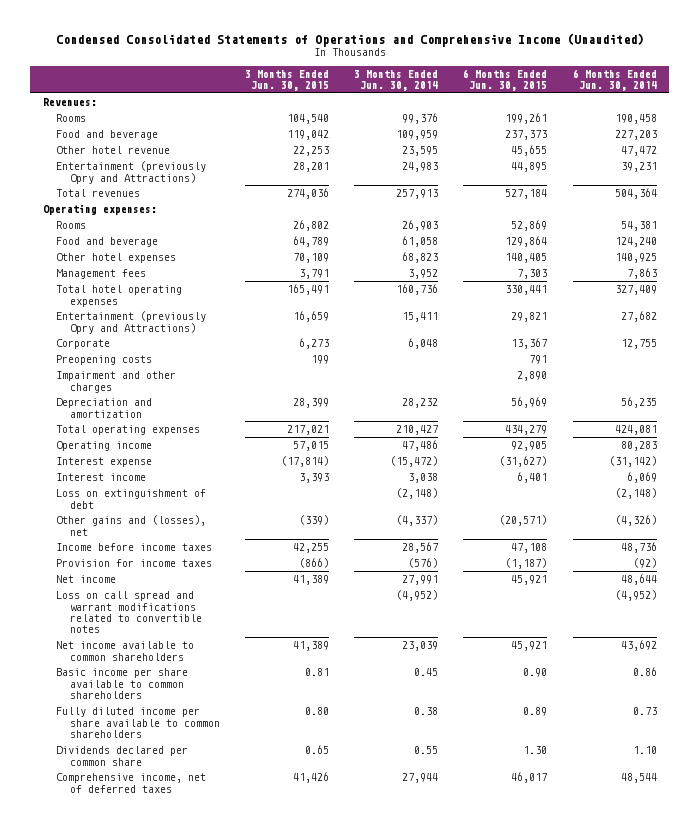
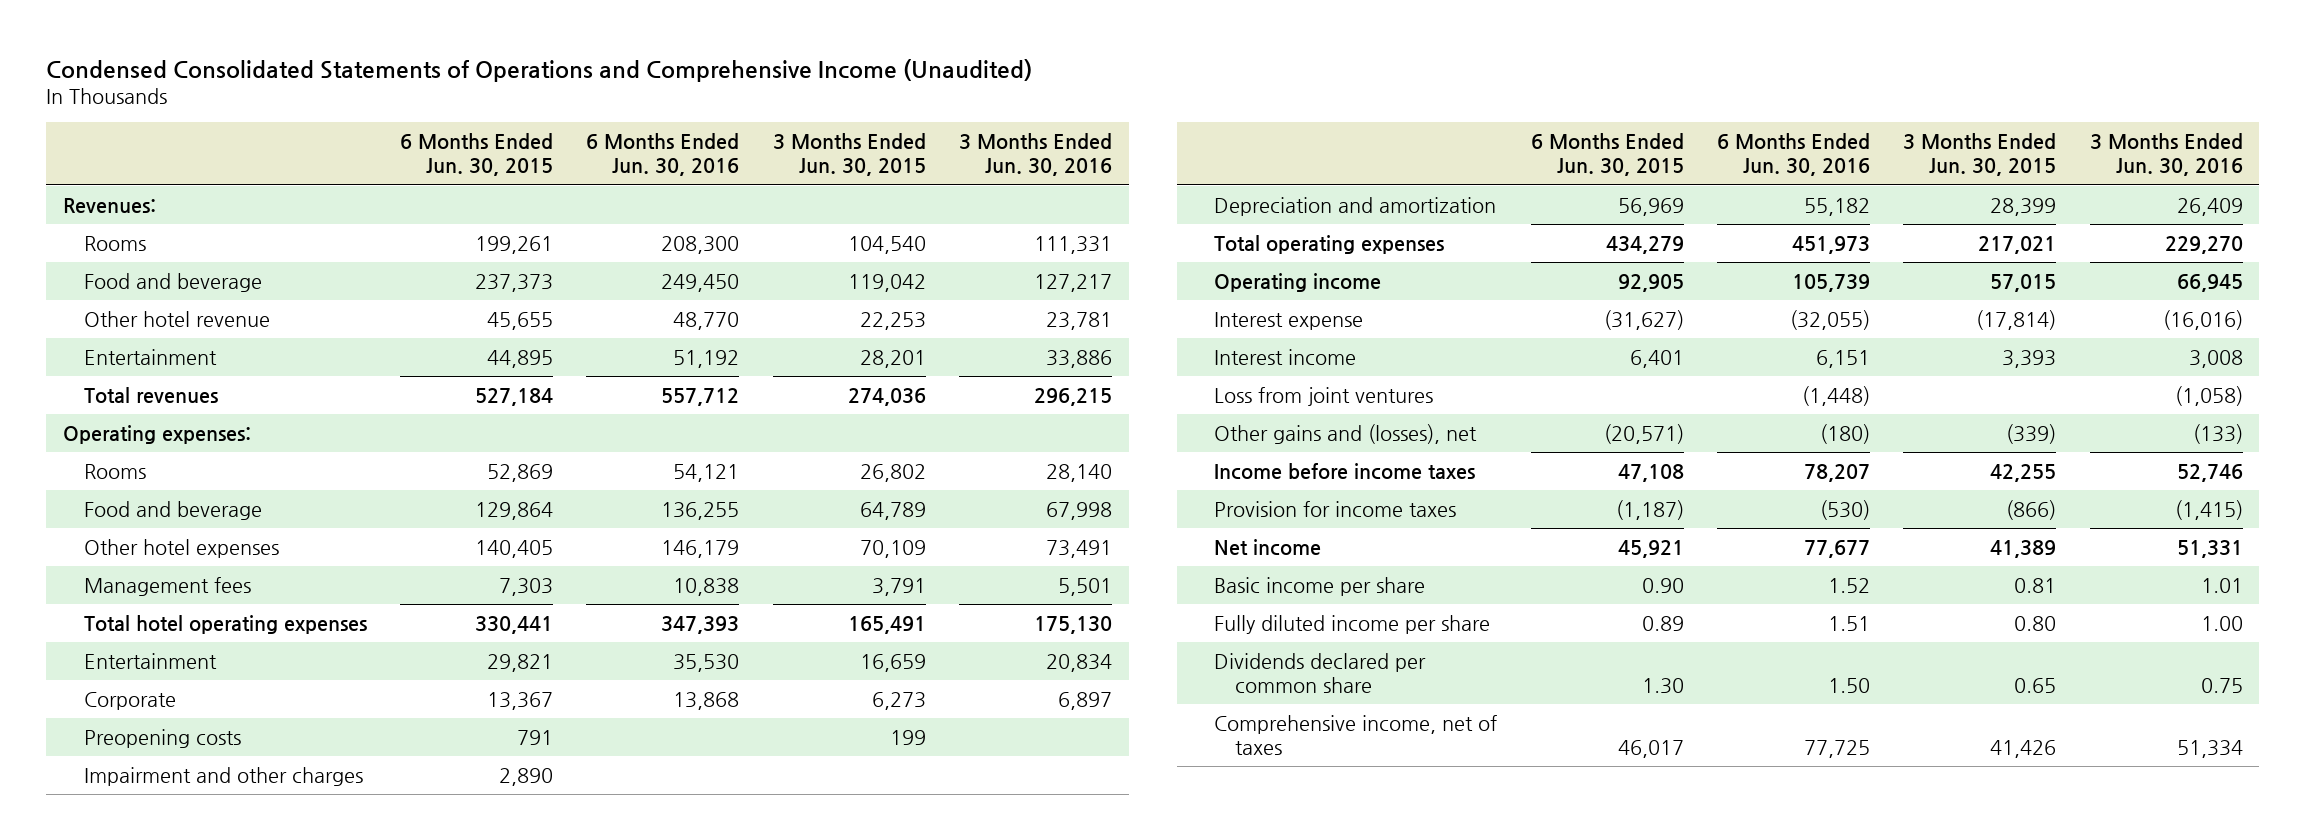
- | 3 Months Ended Jun. 30, 2015 | 3 Months Ended Jun. 30, 2014 | 6 Months Ended Jun. 30, 2015 | 6 Months Ended Jun. 30, 2014
+ | 6 Months Ended Jun. 30, 2015 | 6 Months Ended Jun. 30, 2016 | 3 Months Ended Jun. 30, 2015 | 3 Months Ended Jun. 30, 2016
- Entertainment (previously Opry and Attractions) | 28,201 | 24,983 | 44,895 | 39,231
+ Entertainment | 44,895 | 51,192 | 28,201 | 33,886
- Entertainment (previously Opry and Attractions) | 16,659 | 15,411 | 29,821 | 27,682
+ Entertainment | 29,821 | 35,530 | 16,659 | 20,834
- Loss on extinguishment of debt | | (2,148) | | (2,148)
+ Loss from joint ventures | | (1,448) | | (1,058)
- Loss on call spread and warrant modifications related to convertible notes | | (4,952) | | (4,952)
- Net income available to common shareholders | 41,389 | 23,039 | 45,921 | 43,692
- Basic income per share available to common shareholders | 0.81 | 0.45 | 0.90 | 0.86
- Fully diluted income per share available to common shareholders | 0.80 | 0.38 | 0.89 | 0.73
+ Basic income per share | 0.90 | 1.52 | 0.81 | 1.01
+ Fully diluted income per share | 0.89 | 1.51 | 0.80 | 1.00
- Comprehensive income, net of deferred taxes | 41,426 | 27,944 | 46,017 | 48,544
+ Comprehensive income, net of taxes | 46,017 | 77,725 | 41,426 | 51,334

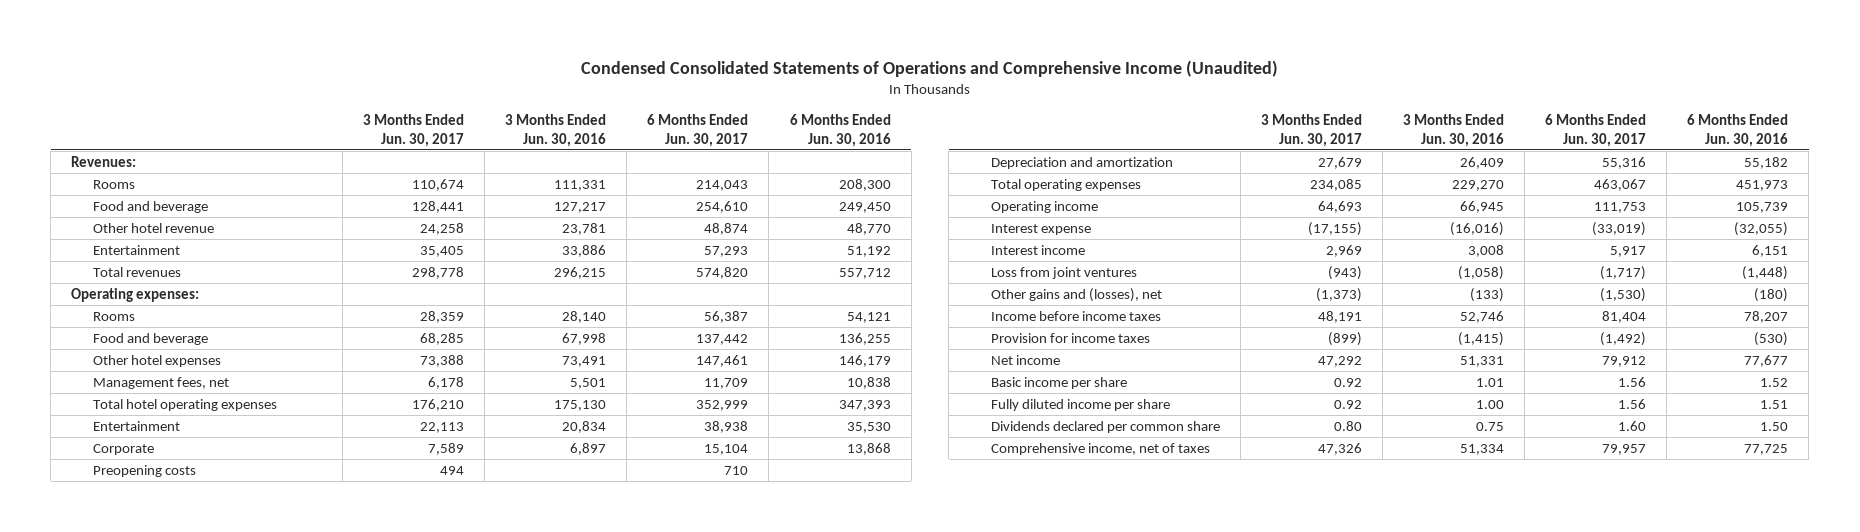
- | 6 Months Ended Jun. 30, 2015 | 6 Months Ended Jun. 30, 2016 | 3 Months Ended Jun. 30, 2015 | 3 Months Ended Jun. 30, 2016
+ | 3 Months Ended Jun. 30, 2017 | 3 Months Ended Jun. 30, 2016 | 6 Months Ended Jun. 30, 2017 | 6 Months Ended Jun. 30, 2016
- Management fees | 7,303 | 10,838 | 3,791 | 5,501
+ Management fees, net | 6,178 | 5,501 | 11,709 | 10,838
- Impairment and other charges | 2,890 | | |

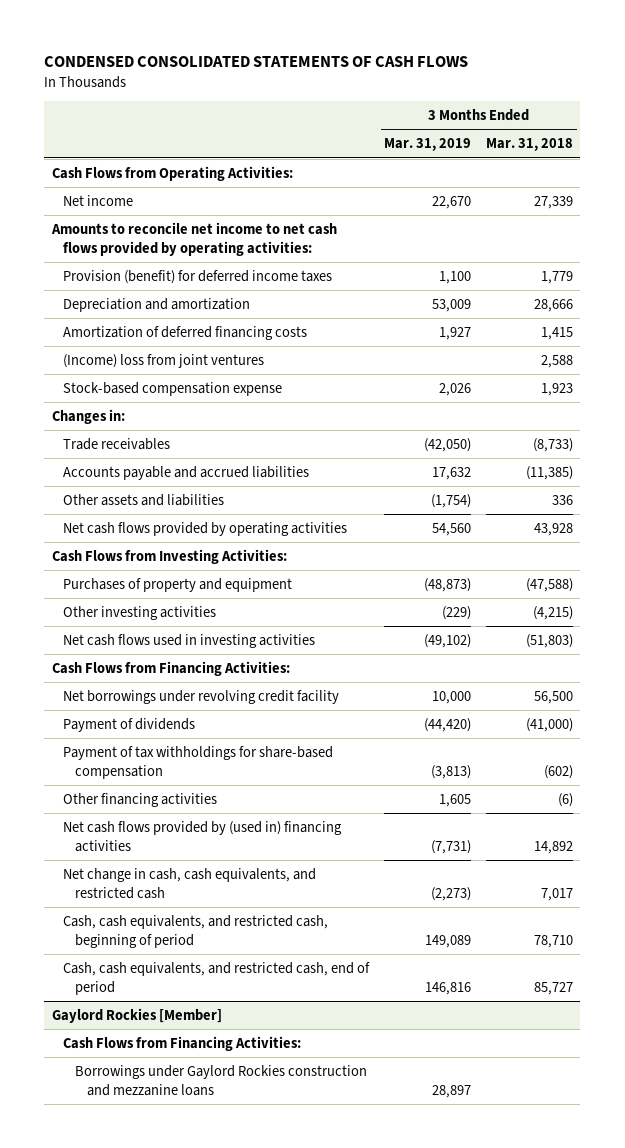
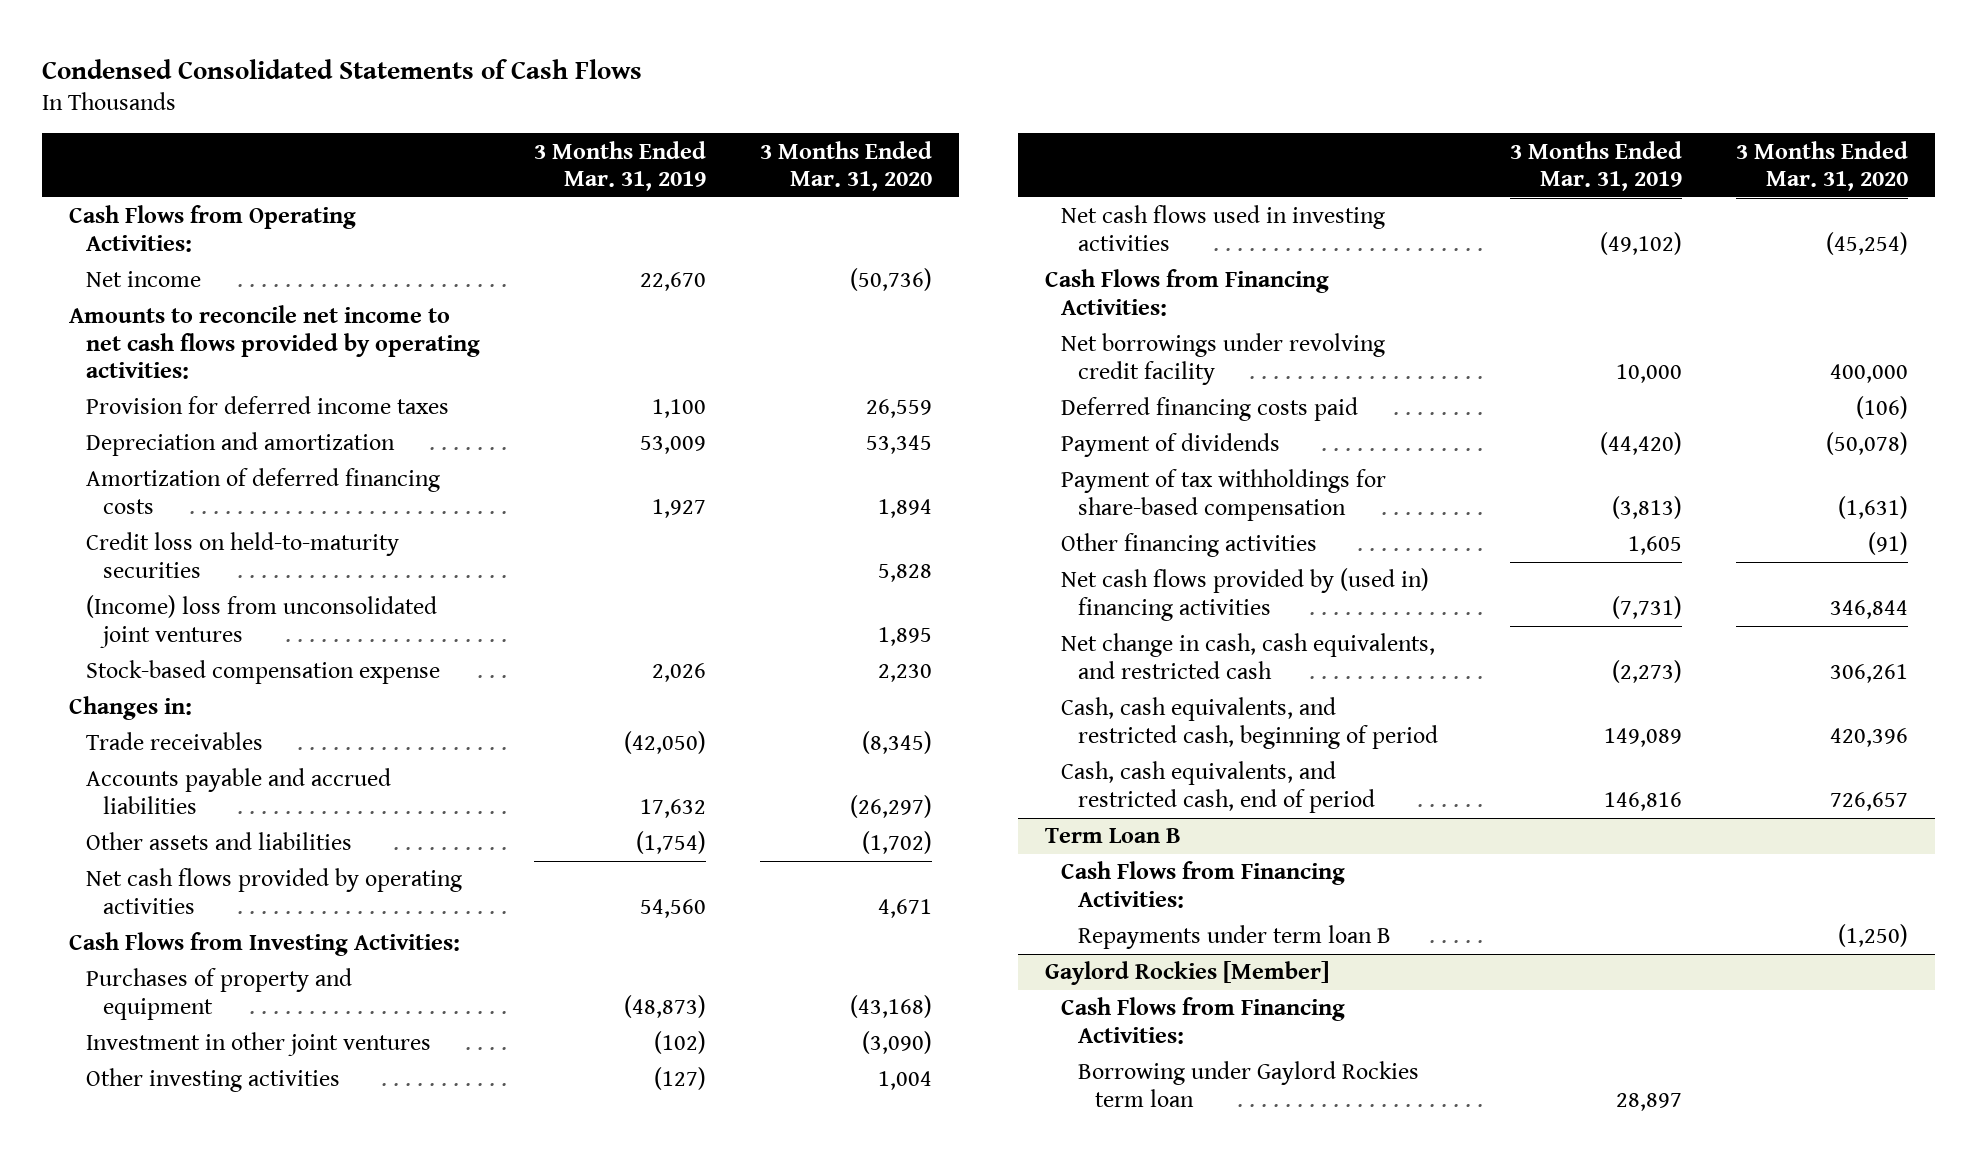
- CONDENSED CONSOLIDATED STATEMENTS OF CASH FLOWS
+ Condensed Consolidated Statements of Cash Flows
- | 3 Months Ended Mar. 31, 2019 | 3 Months Ended Mar. 31, 2018
+ | 3 Months Ended Mar. 31, 2019 | 3 Months Ended Mar. 31, 2020
- Provision (benefit) for deferred income taxes | 1,100 | 1,779
+ Provision for deferred income taxes | 1,100 | 26,559
- (Income) loss from joint ventures | | 2,588
+ Credit loss on held-to-maturity securities | | 5,828
+ (Income) loss from unconsolidated joint ventures | | 1,895
- Other investing activities | (229) | (4,215)
+ Investment in other joint ventures | (102) | (3,090)
+ Other investing activities | (127) | 1,004
+ Deferred financing costs paid | | (106)
+ Term Loan B
+ Cash Flows from Financing Activities:
+ Repayments under term loan B | | (1,250)
@ Gaylord Rockies [Member]
- Borrowings under Gaylord Rockies construction and mezzanine loans | 28,897 |
+ Borrowing under Gaylord Rockies term loan | 28,897 |

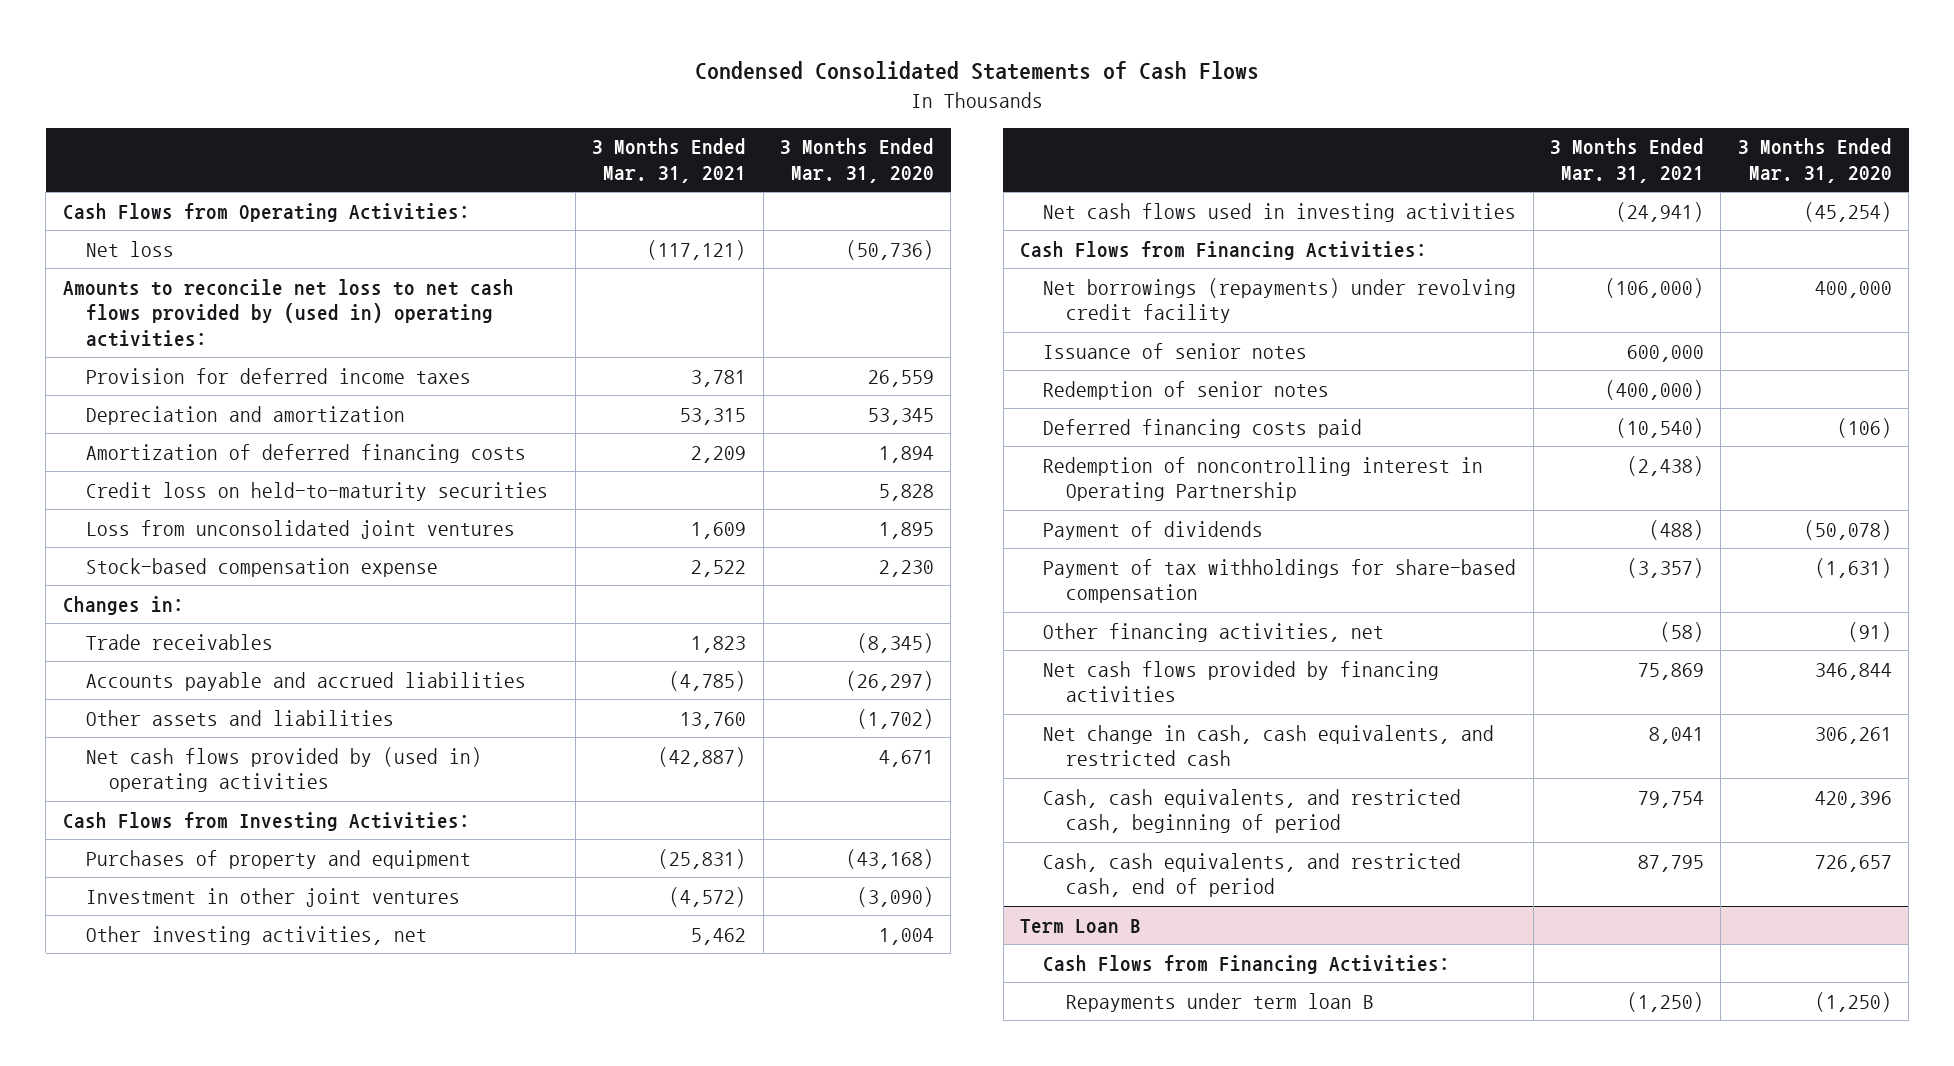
- | 3 Months Ended Mar. 31, 2019 | 3 Months Ended Mar. 31, 2020
+ | 3 Months Ended Mar. 31, 2021 | 3 Months Ended Mar. 31, 2020
- Net income | 22,670 | (50,736)
- Amounts to reconcile net income to net cash flows provided by operating activities:
+ Net loss | (117,121) | (50,736)
+ Amounts to reconcile net loss to net cash flows provided by (used in) operating activities:
- (Income) loss from unconsolidated joint ventures | | 1,895
+ Loss from unconsolidated joint ventures | 1,609 | 1,895
- Net cash flows provided by operating activities | 54,560 | 4,671
+ Net cash flows provided by (used in) operating activities | (42,887) | 4,671
- Other investing activities | (127) | 1,004
+ Other investing activities, net | 5,462 | 1,004
- Net borrowings under revolving credit facility | 10,000 | 400,000
+ Net borrowings (repayments) under revolving credit facility | (106,000) | 400,000
+ Issuance of senior notes | 600,000 |
+ Redemption of senior notes | (400,000) |
+ Redemption of noncontrolling interest in Operating Partnership | (2,438) |
- Other financing activities | 1,605 | (91)
- Net cash flows provided by (used in) financing activities | (7,731) | 346,844
+ Other financing activities, net | (58) | (91)
+ Net cash flows provided by financing activities | 75,869 | 346,844
- Gaylord Rockies [Member]
- Cash Flows from Financing Activities:
- Borrowing under Gaylord Rockies term loan | 28,897 |

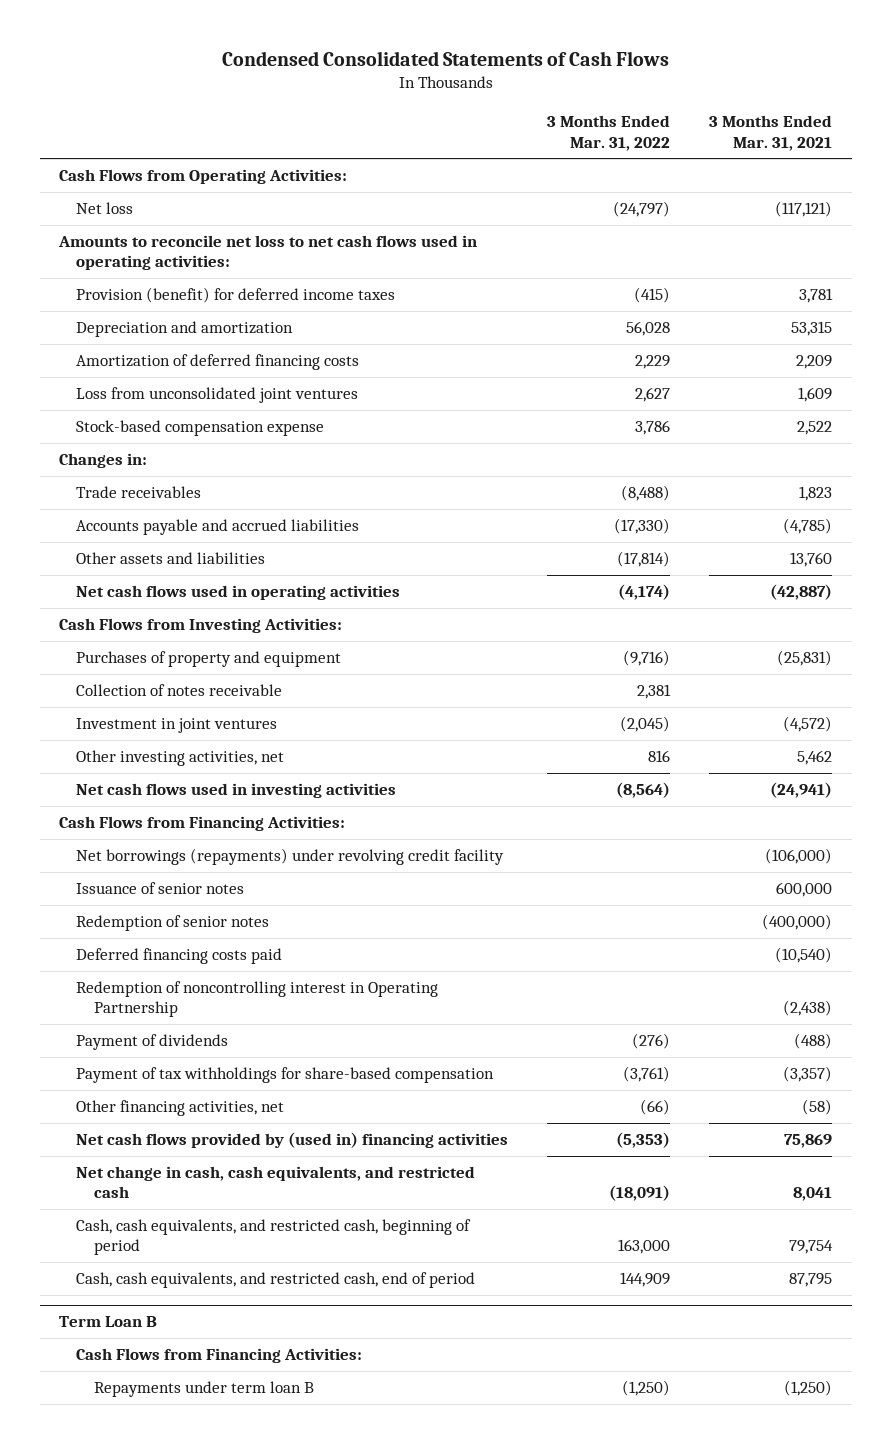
- | 3 Months Ended Mar. 31, 2021 | 3 Months Ended Mar. 31, 2020
+ | 3 Months Ended Mar. 31, 2022 | 3 Months Ended Mar. 31, 2021
- Amounts to reconcile net loss to net cash flows provided by (used in) operating activities:
- Provision for deferred income taxes | 3,781 | 26,559
+ Amounts to reconcile net loss to net cash flows used in operating activities:
+ Provision (benefit) for deferred income taxes | (415) | 3,781
- Credit loss on held-to-maturity securities | | 5,828
- Net cash flows provided by (used in) operating activities | (42,887) | 4,671
+ Net cash flows used in operating activities | (4,174) | (42,887)
- Investment in other joint ventures | (4,572) | (3,090)
+ Collection of notes receivable | 2,381 |
+ Investment in joint ventures | (2,045) | (4,572)
- Net cash flows provided by financing activities | 75,869 | 346,844
+ Net cash flows provided by (used in) financing activities | (5,353) | 75,869

